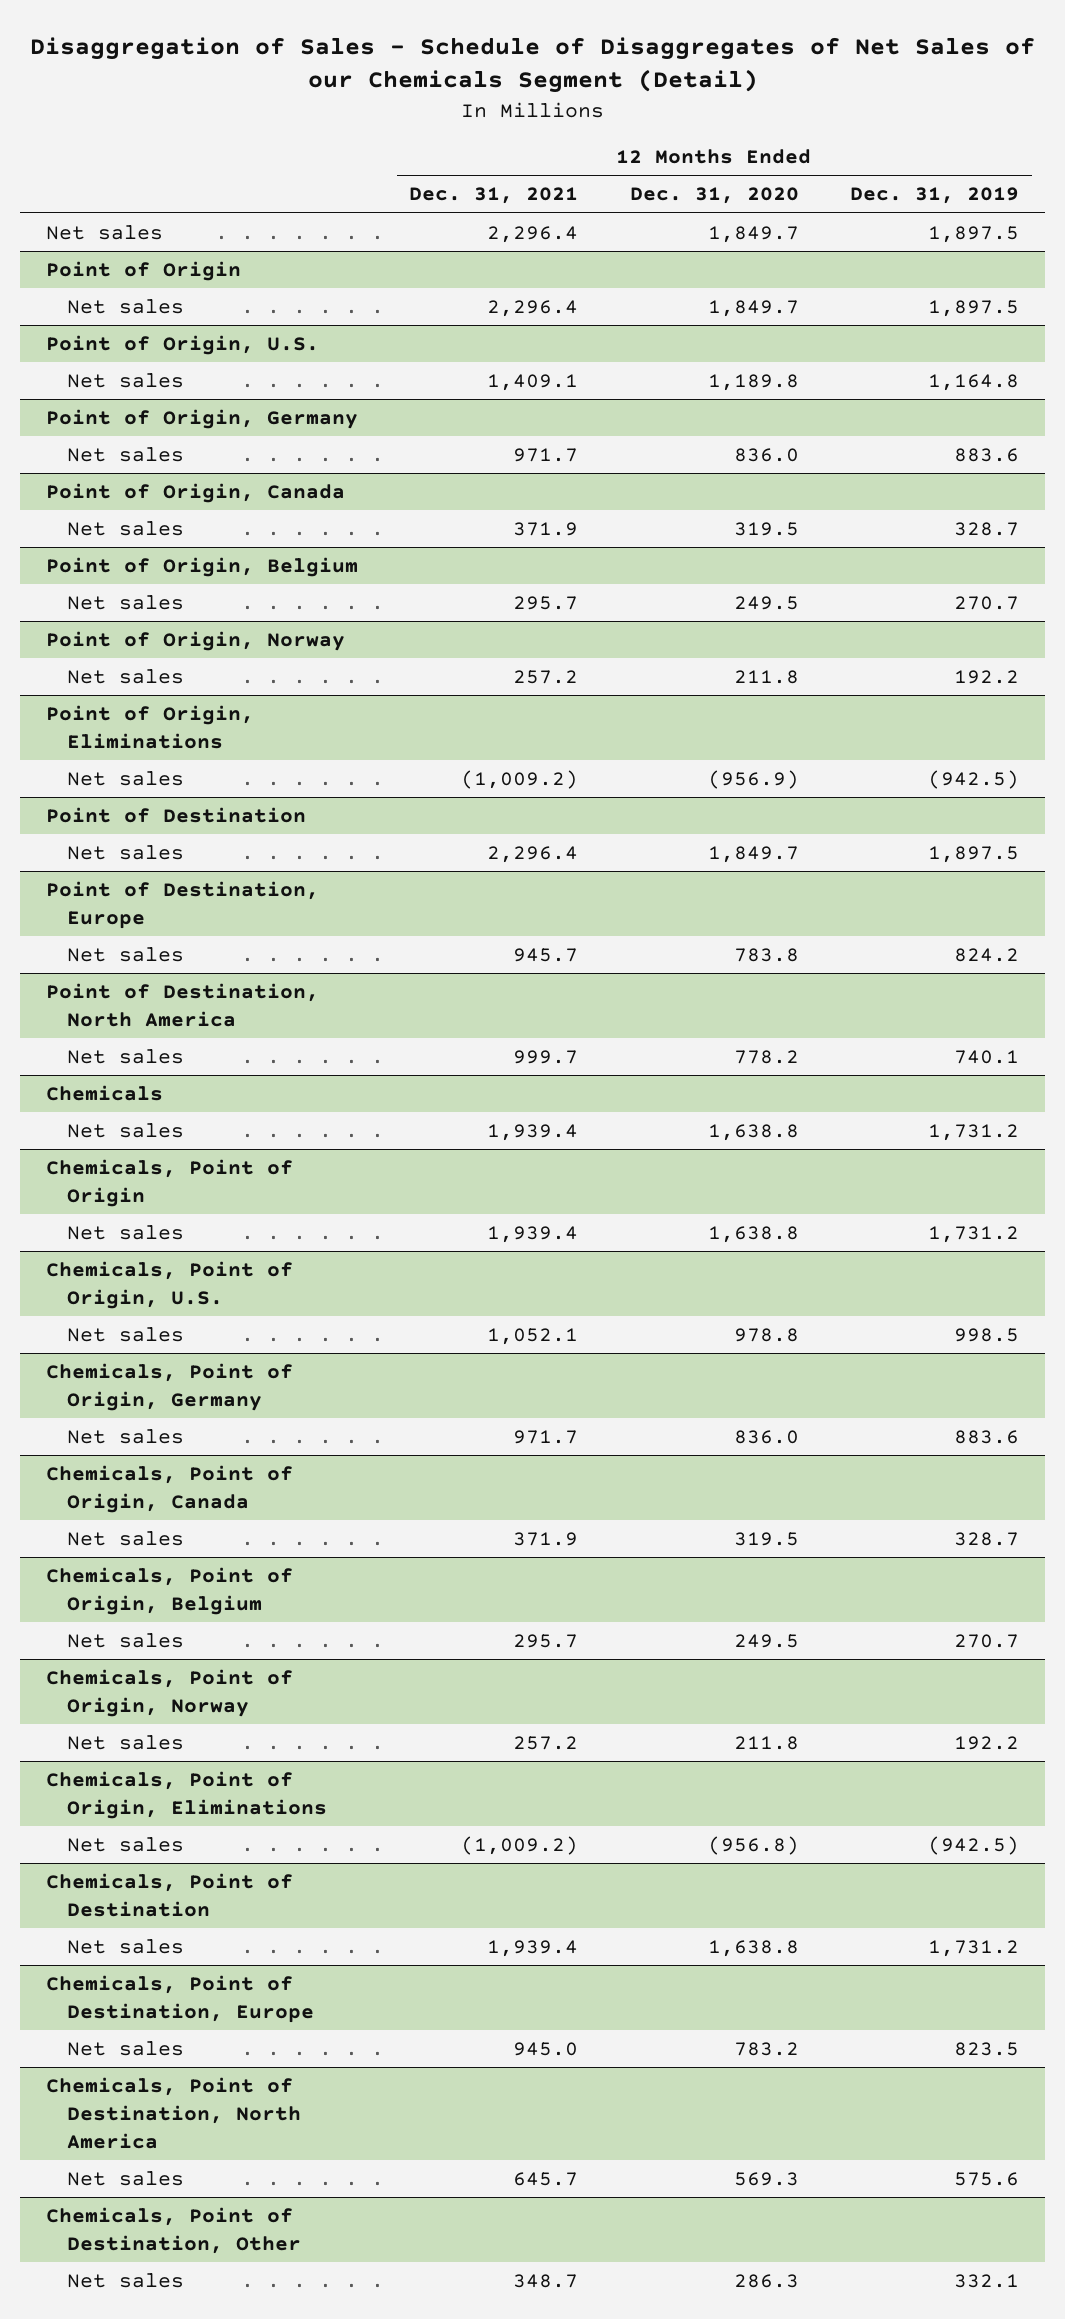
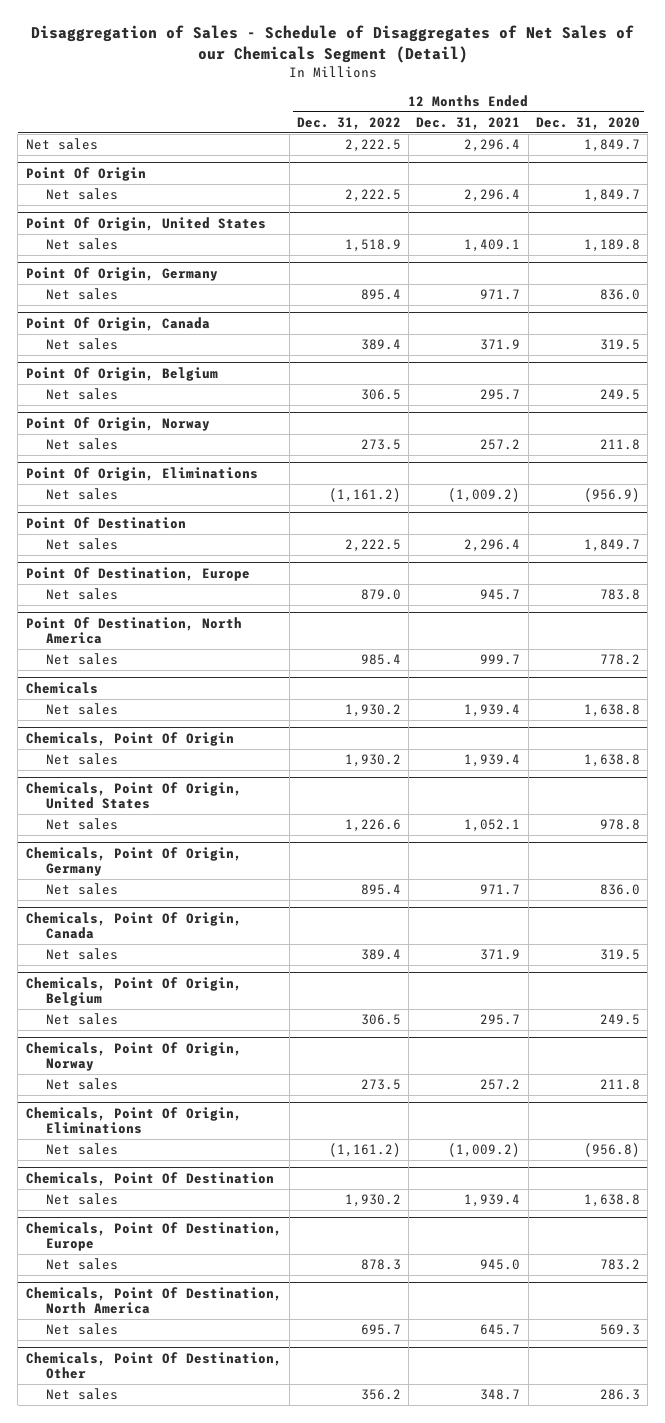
- | 12 Months Ended Dec. 31, 2021 | 12 Months Ended Dec. 31, 2020 | 12 Months Ended Dec. 31, 2019
+ | 12 Months Ended Dec. 31, 2022 | 12 Months Ended Dec. 31, 2021 | 12 Months Ended Dec. 31, 2020
- Point of Origin
+ Point Of Origin
- Point of Origin, U.S.
+ Point Of Origin, United States
- Point of Origin, Germany
+ Point Of Origin, Germany
- Point of Origin, Canada
+ Point Of Origin, Canada
- Point of Origin, Belgium
+ Point Of Origin, Belgium
- Point of Origin, Norway
+ Point Of Origin, Norway
- Point of Origin, Eliminations
+ Point Of Origin, Eliminations
- Point of Destination
+ Point Of Destination
- Point of Destination, Europe
+ Point Of Destination, Europe
- Point of Destination, North America
+ Point Of Destination, North America
- Chemicals, Point of Origin
+ Chemicals, Point Of Origin
- Chemicals, Point of Origin, U.S.
+ Chemicals, Point Of Origin, United States
- Chemicals, Point of Origin, Germany
+ Chemicals, Point Of Origin, Germany
- Chemicals, Point of Origin, Canada
+ Chemicals, Point Of Origin, Canada
- Chemicals, Point of Origin, Belgium
+ Chemicals, Point Of Origin, Belgium
- Chemicals, Point of Origin, Norway
+ Chemicals, Point Of Origin, Norway
- Chemicals, Point of Origin, Eliminations
+ Chemicals, Point Of Origin, Eliminations
- Chemicals, Point of Destination
+ Chemicals, Point Of Destination
- Chemicals, Point of Destination, Europe
+ Chemicals, Point Of Destination, Europe
- Chemicals, Point of Destination, North America
+ Chemicals, Point Of Destination, North America
- Chemicals, Point of Destination, Other
+ Chemicals, Point Of Destination, Other

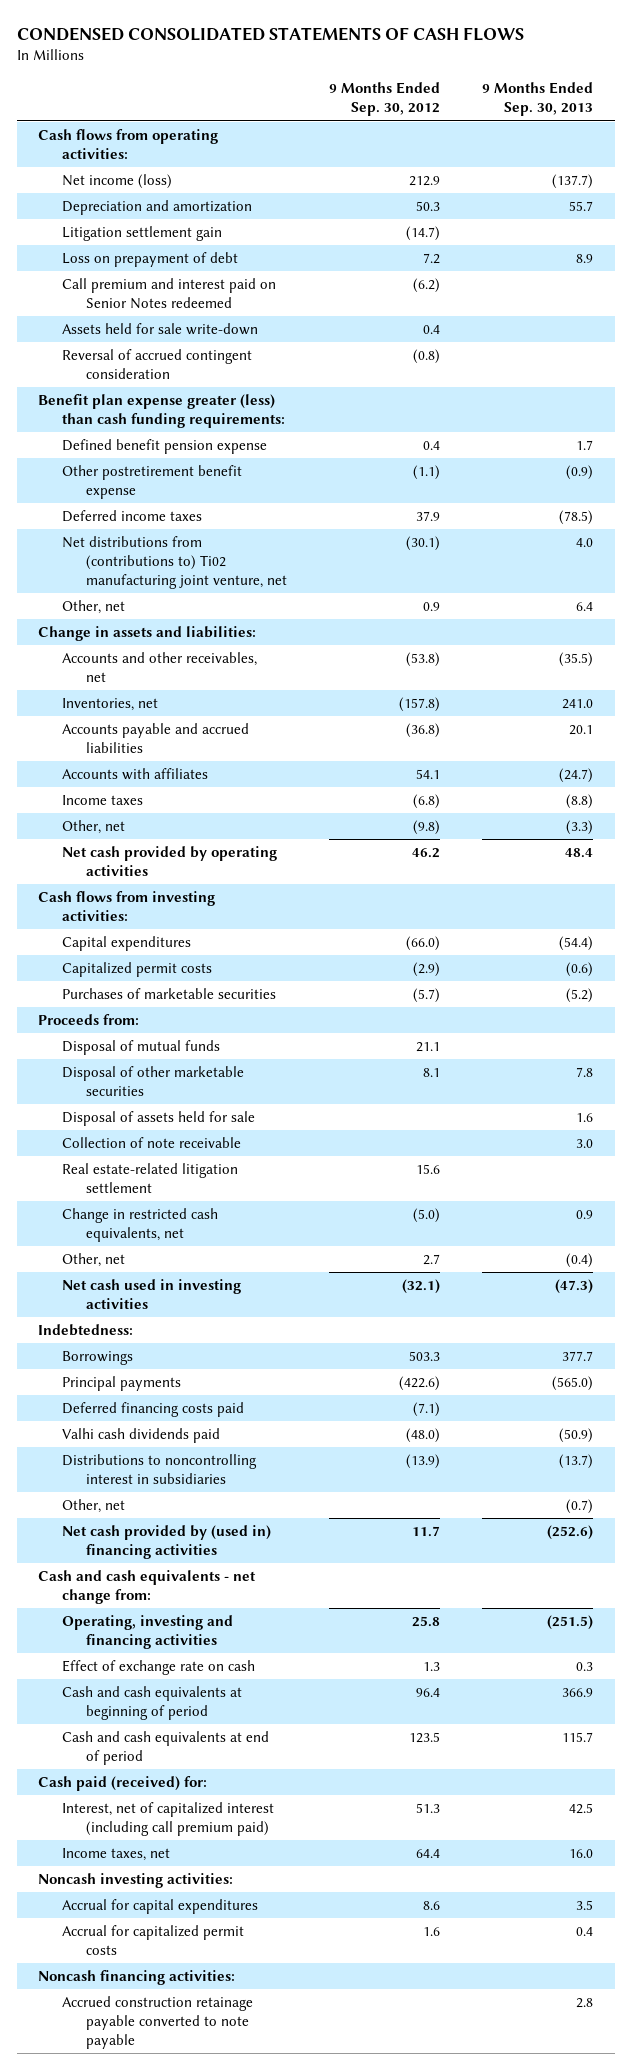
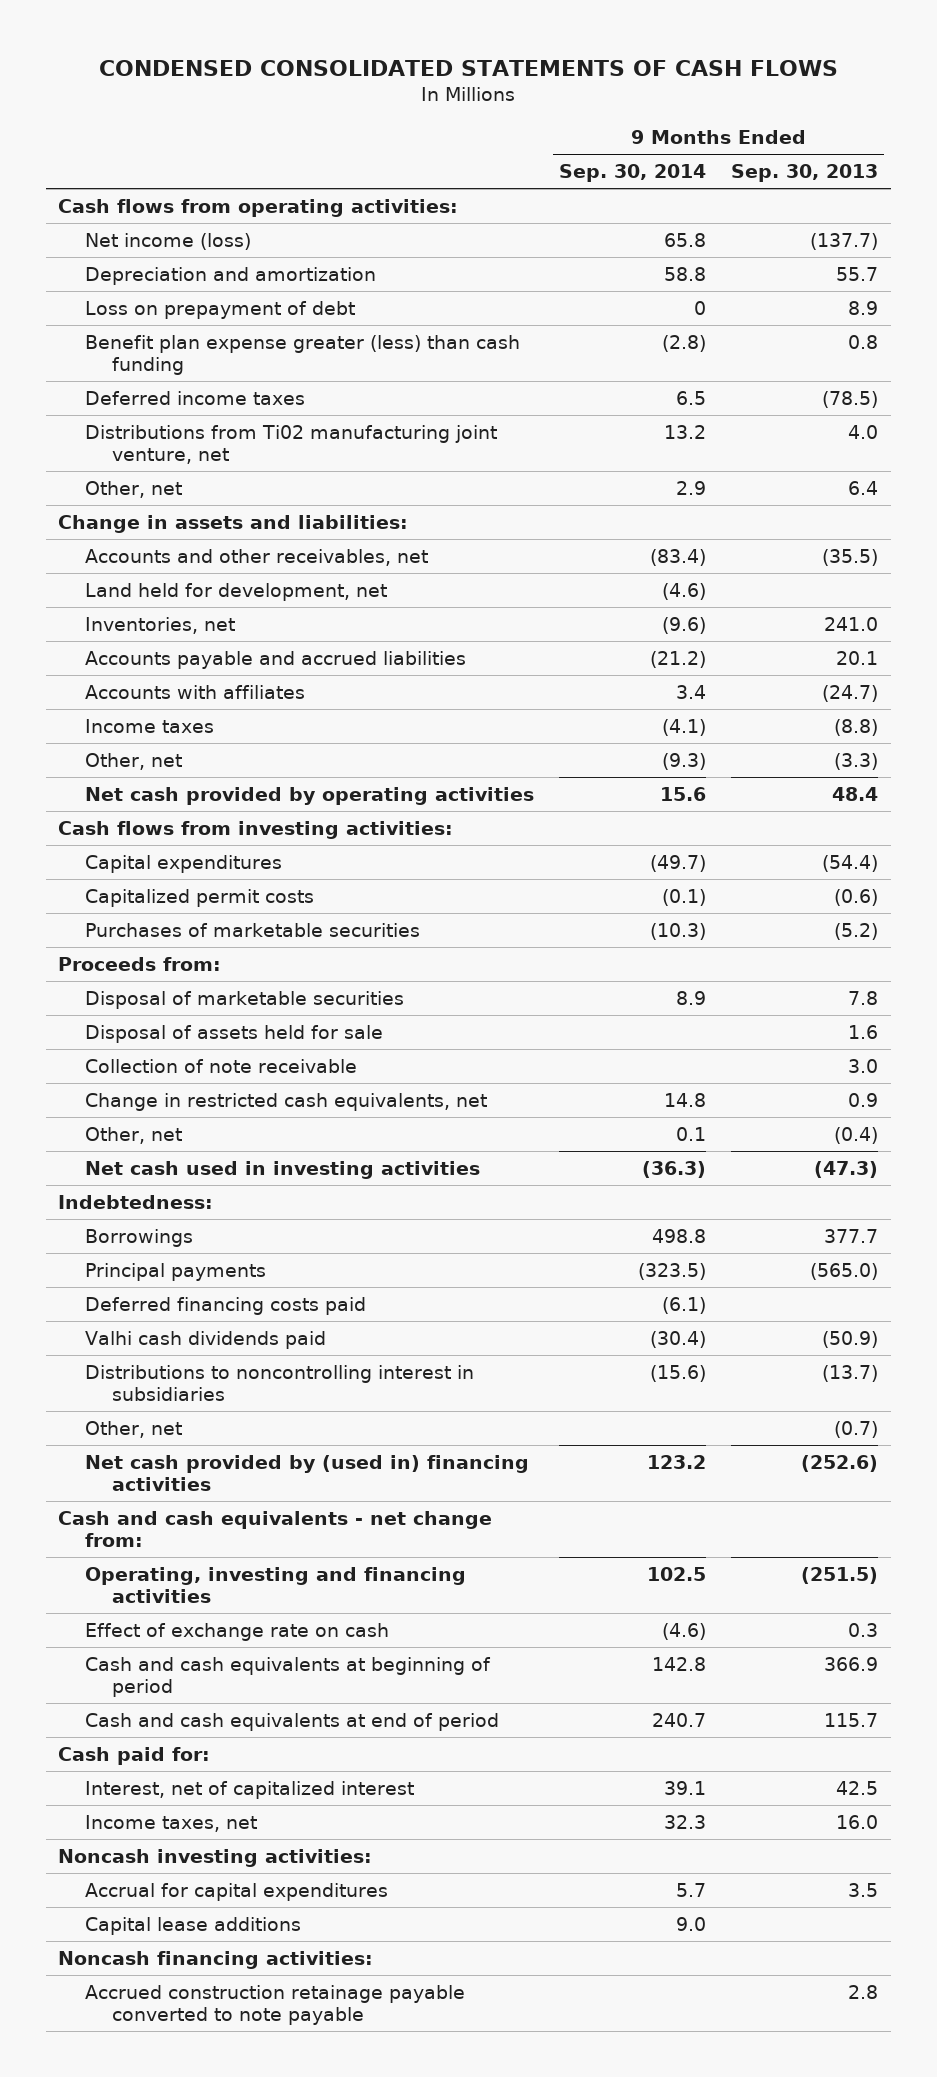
- | 9 Months Ended Sep. 30, 2012 | 9 Months Ended Sep. 30, 2013
+ | 9 Months Ended Sep. 30, 2014 | 9 Months Ended Sep. 30, 2013
- Litigation settlement gain | (14.7) |
- Call premium and interest paid on Senior Notes redeemed | (6.2) |
- Assets held for sale write-down | 0.4 |
- Reversal of accrued contingent consideration | (0.8) |
- Benefit plan expense greater (less) than cash funding requirements:
- Defined benefit pension expense | 0.4 | 1.7
- Other postretirement benefit expense | (1.1) | (0.9)
+ Benefit plan expense greater (less) than cash funding | (2.8) | 0.8
- Net distributions from (contributions to) Ti02 manufacturing joint venture, net | (30.1) | 4.0
+ Distributions from Ti02 manufacturing joint venture, net | 13.2 | 4.0
+ Land held for development, net | (4.6) |
- Disposal of mutual funds | 21.1 |
- Disposal of other marketable securities | 8.1 | 7.8
+ Disposal of marketable securities | 8.9 | 7.8
- Real estate-related litigation settlement | 15.6 |
- Cash paid (received) for:
- Interest, net of capitalized interest (including call premium paid) | 51.3 | 42.5
+ Cash paid for:
+ Interest, net of capitalized interest | 39.1 | 42.5
- Accrual for capitalized permit costs | 1.6 | 0.4
+ Capital lease additions | 9.0 |

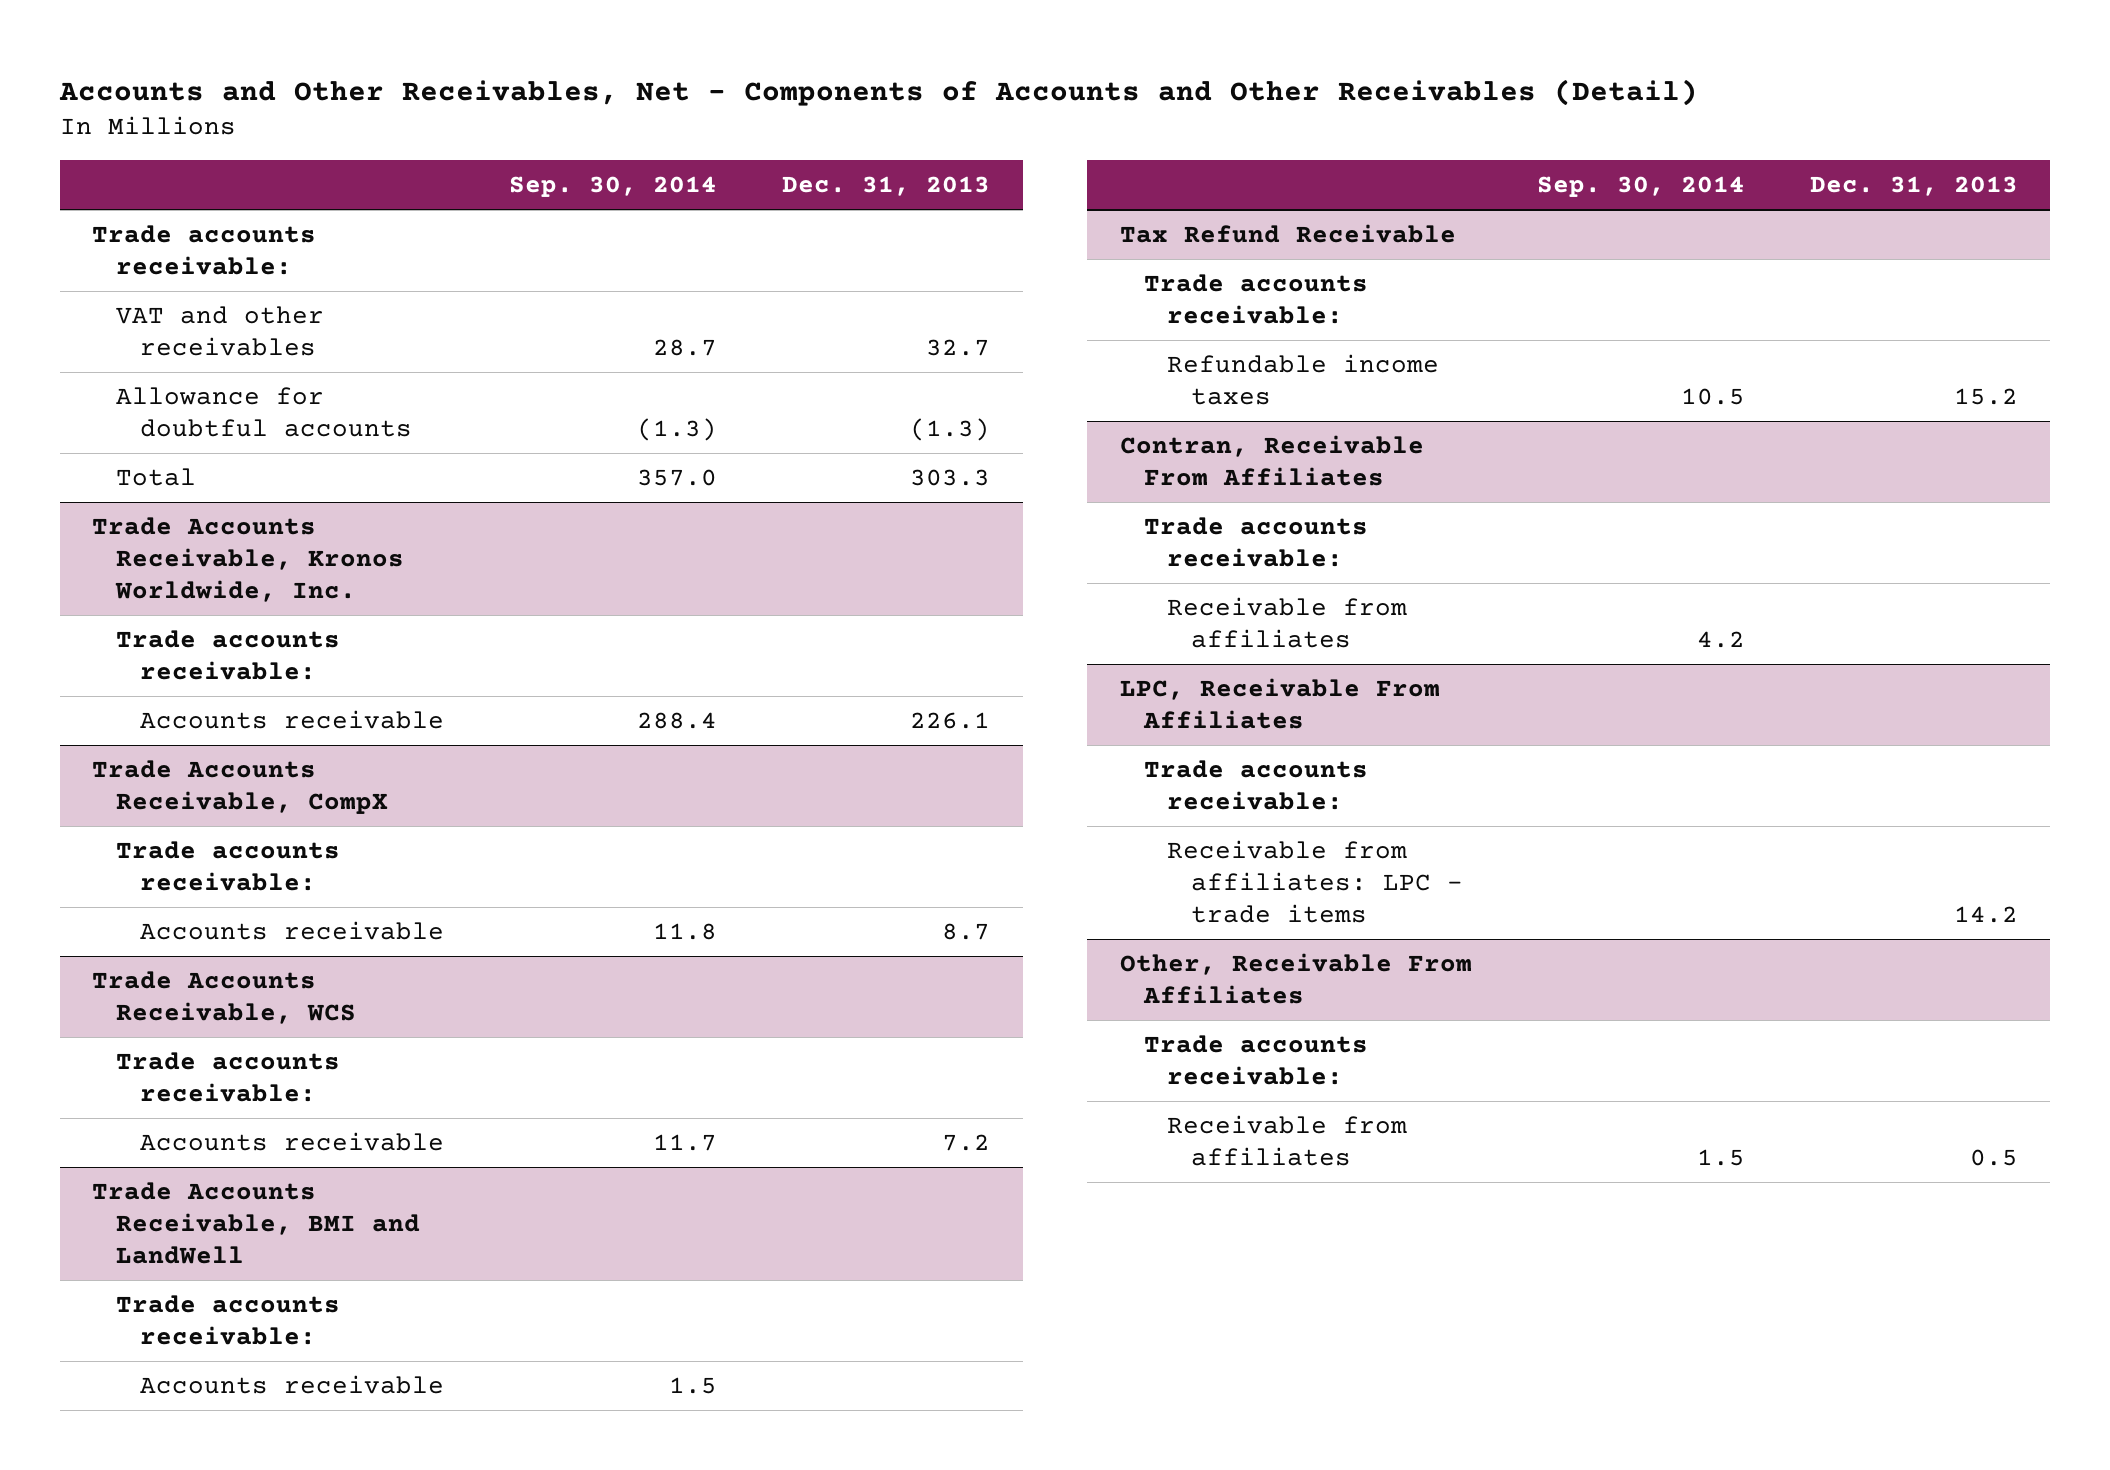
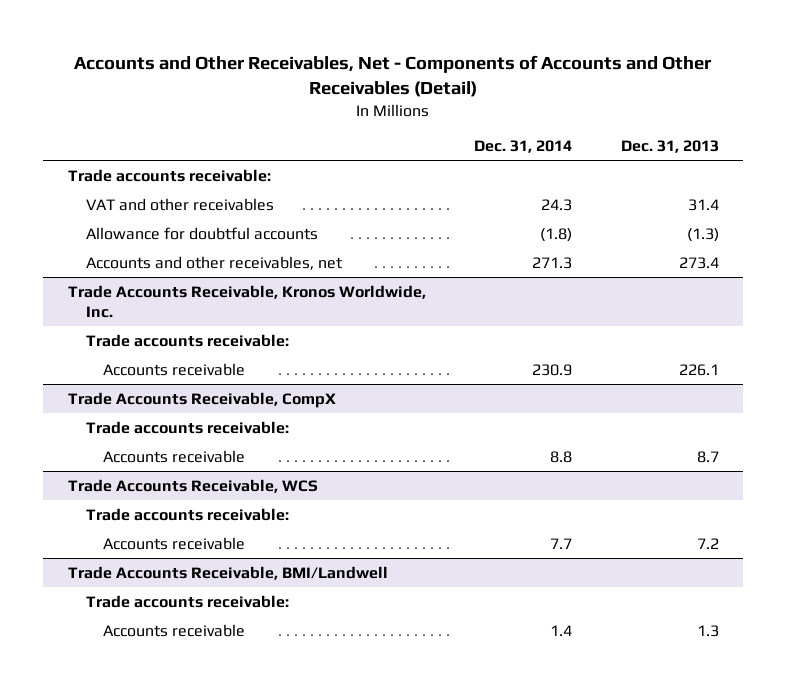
- | Sep. 30, 2014 | Dec. 31, 2013
+ | Dec. 31, 2014 | Dec. 31, 2013
- VAT and other receivables | 28.7 | 32.7
+ VAT and other receivables | 24.3 | 31.4
- Total | 357.0 | 303.3
+ Accounts and other receivables, net | 271.3 | 273.4
- Trade Accounts Receivable, BMI and LandWell
- Trade accounts receivable:
- Accounts receivable | 1.5 |
- Tax Refund Receivable
- Trade accounts receivable:
- Refundable income taxes | 10.5 | 15.2
- Contran, Receivable From Affiliates
- Trade accounts receivable:
- Receivable from affiliates | 4.2 |
- LPC, Receivable From Affiliates
- Trade accounts receivable:
- Receivable from affiliates: LPC - trade items | | 14.2
- Other, Receivable From Affiliates
+ Trade Accounts Receivable, BMI/Landwell
- Receivable from affiliates | 1.5 | 0.5
+ Accounts receivable | 1.4 | 1.3

